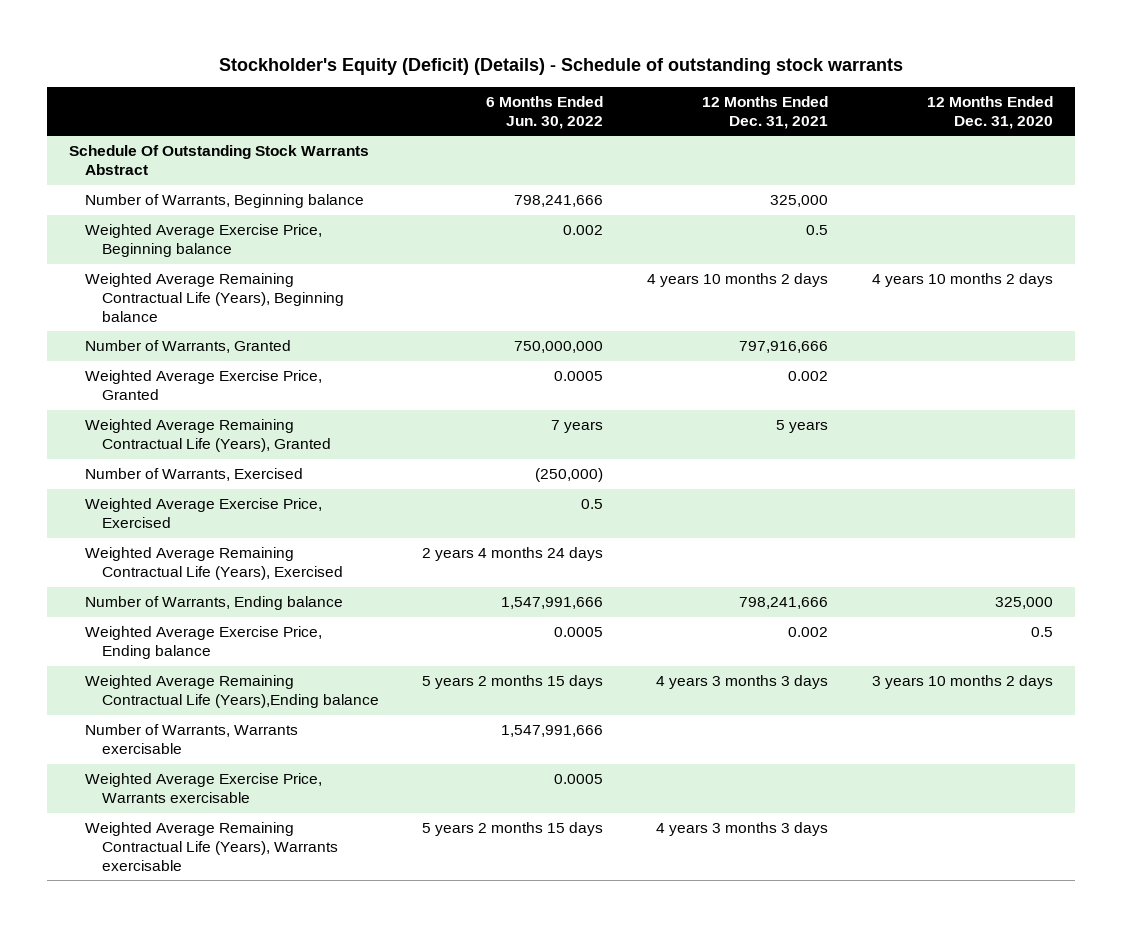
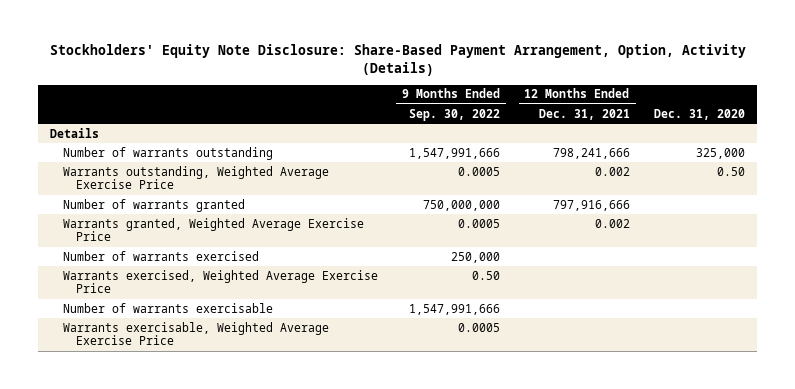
- Stockholder's Equity (Deficit) (Details) - Schedule of outstanding stock warrants
+ Stockholders' Equity Note Disclosure: Share-Based Payment Arrangement, Option, Activity (Details)
- | 6 Months Ended Jun. 30, 2022 | 12 Months Ended Dec. 31, 2021 | 12 Months Ended Dec. 31, 2020
+ | 9 Months Ended Sep. 30, 2022 | 12 Months Ended Dec. 31, 2021 | Dec. 31, 2020
- Schedule Of Outstanding Stock Warrants Abstract
- Number of Warrants, Beginning balance | 798,241,666 | 325,000 |
- Weighted Average Exercise Price, Beginning balance | 0.002 | 0.5 |
- Weighted Average Remaining Contractual Life (Years), Beginning balance | | 4 years 10 months 2 days | 4 years 10 months 2 days
- Number of Warrants, Granted | 750,000,000 | 797,916,666 |
- Weighted Average Exercise Price, Granted | 0.0005 | 0.002 |
- Weighted Average Remaining Contractual Life (Years), Granted | 7 years | 5 years |
- Number of Warrants, Exercised | (250,000) | |
- Weighted Average Exercise Price, Exercised | 0.5 | |
- Weighted Average Remaining Contractual Life (Years), Exercised | 2 years 4 months 24 days | |
- Number of Warrants, Ending balance | 1,547,991,666 | 798,241,666 | 325,000
- Weighted Average Exercise Price, Ending balance | 0.0005 | 0.002 | 0.5
- Weighted Average Remaining Contractual Life (Years),Ending balance | 5 years 2 months 15 days | 4 years 3 months 3 days | 3 years 10 months 2 days
- Number of Warrants, Warrants exercisable | 1,547,991,666 | |
- Weighted Average Exercise Price, Warrants exercisable | 0.0005 | |
- Weighted Average Remaining Contractual Life (Years), Warrants exercisable | 5 years 2 months 15 days | 4 years 3 months 3 days |
+ Details
+ Number of warrants outstanding | 1,547,991,666 | 798,241,666 | 325,000
+ Warrants outstanding, Weighted Average Exercise Price | 0.0005 | 0.002 | 0.50
+ Number of warrants granted | 750,000,000 | 797,916,666 |
+ Warrants granted, Weighted Average Exercise Price | 0.0005 | 0.002 |
+ Number of warrants exercised | 250,000 | |
+ Warrants exercised, Weighted Average Exercise Price | 0.50 | |
+ Number of warrants exercisable | 1,547,991,666 | |
+ Warrants exercisable, Weighted Average Exercise Price | 0.0005 | |

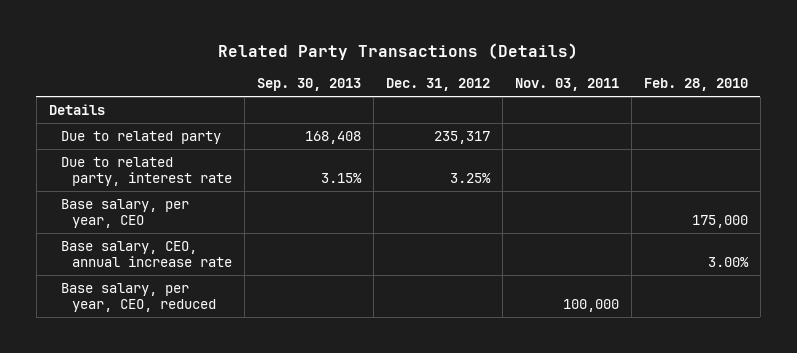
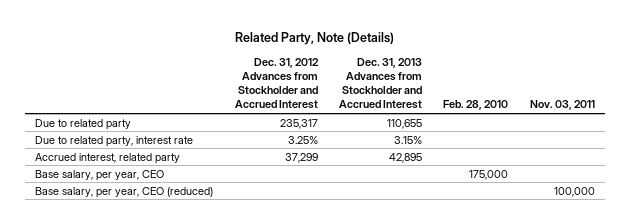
- Related Party Transactions (Details)
+ Related Party, Note (Details)
- | Sep. 30, 2013 | Dec. 31, 2012 | Nov. 03, 2011 | Feb. 28, 2010
+ | Dec. 31, 2012 Advances from Stockholder and Accrued Interest | Dec. 31, 2013 Advances from Stockholder and Accrued Interest | Feb. 28, 2010 | Nov. 03, 2011
- Details
+ Accrued interest, related party | 37,299 | 42,895 | |
- Base salary, CEO, annual increase rate | | | | 3.00%
- Base salary, per year, CEO, reduced | | | 100,000 |
+ Base salary, per year, CEO (reduced) | | | | 100,000

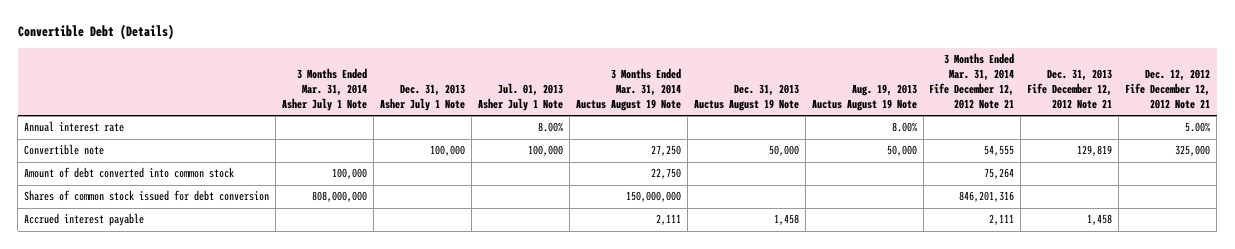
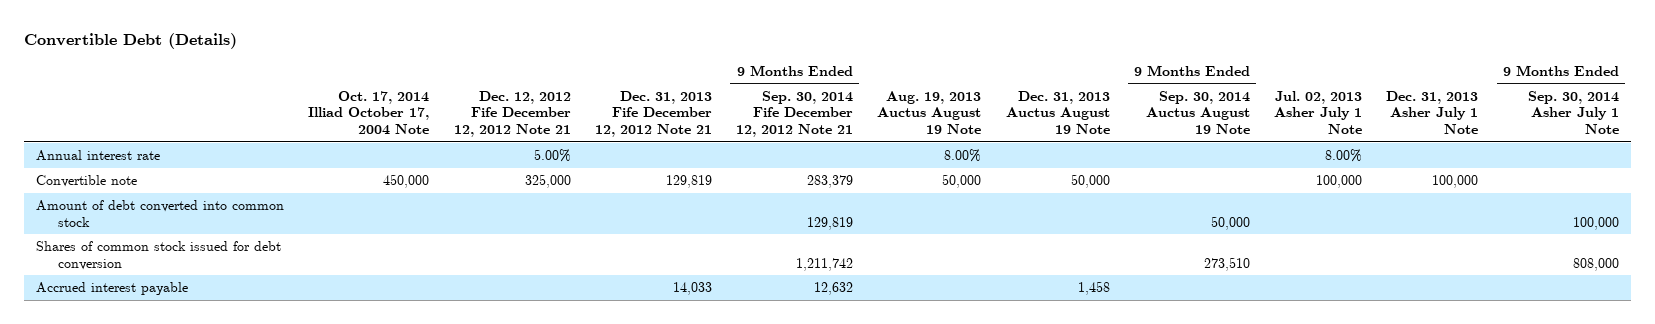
- | 3 Months Ended Mar. 31, 2014 Asher July 1 Note | Dec. 31, 2013 Asher July 1 Note | Jul. 01, 2013 Asher July 1 Note | 3 Months Ended Mar. 31, 2014 Auctus August 19 Note | Dec. 31, 2013 Auctus August 19 Note | Aug. 19, 2013 Auctus August 19 Note | 3 Months Ended Mar. 31, 2014 Fife December 12, 2012 Note 21 | Dec. 31, 2013 Fife December 12, 2012 Note 21 | Dec. 12, 2012 Fife December 12, 2012 Note 21
+ | Oct. 17, 2014 Illiad October 17, 2004 Note | Dec. 12, 2012 Fife December 12, 2012 Note 21 | Dec. 31, 2013 Fife December 12, 2012 Note 21 | 9 Months Ended Sep. 30, 2014 Fife December 12, 2012 Note 21 | Aug. 19, 2013 Auctus August 19 Note | Dec. 31, 2013 Auctus August 19 Note | 9 Months Ended Sep. 30, 2014 Auctus August 19 Note | Jul. 02, 2013 Asher July 1 Note | Dec. 31, 2013 Asher July 1 Note | 9 Months Ended Sep. 30, 2014 Asher July 1 Note
- Accrued interest payable | | | | 2,111 | 1,458 | | 2,111 | 1,458 |
+ Accrued interest payable | | | 14,033 | 12,632 | | 1,458 | | | |

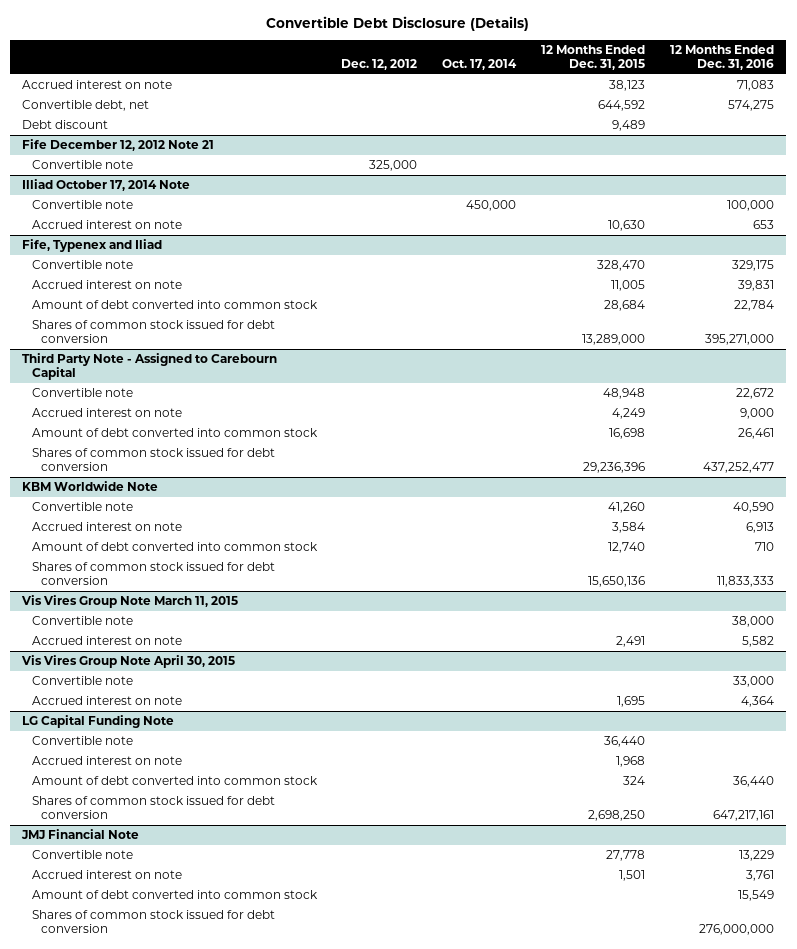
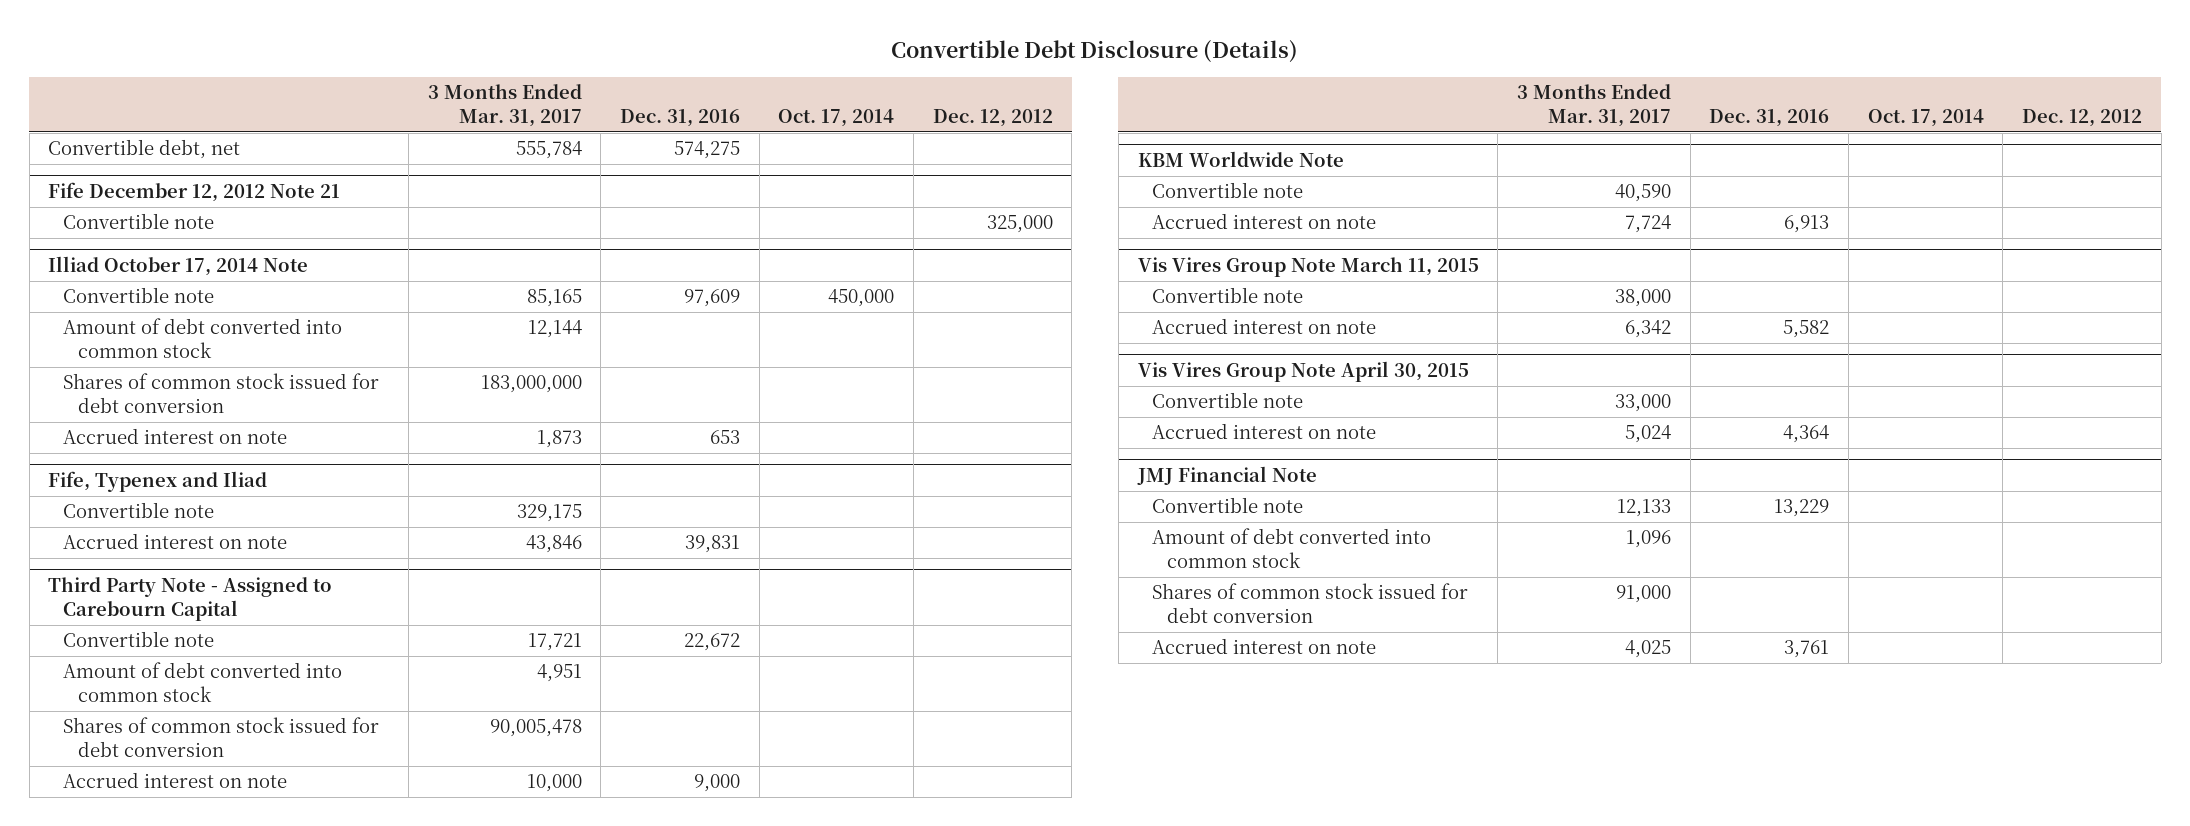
- | Dec. 12, 2012 | Oct. 17, 2014 | 12 Months Ended Dec. 31, 2015 | 12 Months Ended Dec. 31, 2016
+ | 3 Months Ended Mar. 31, 2017 | Dec. 31, 2016 | Oct. 17, 2014 | Dec. 12, 2012
- Accrued interest on note | | | 38,123 | 71,083
- Debt discount | | | 9,489 |
@ Illiad October 17, 2014 Note
+ Amount of debt converted into common stock | 12,144 | | |
+ Shares of common stock issued for debt conversion | 183,000,000 | | |
@ Fife, Typenex and Iliad
- Amount of debt converted into common stock | | | 28,684 | 22,784
- Shares of common stock issued for debt conversion | | | 13,289,000 | 395,271,000
@ Third Party Note - Assigned to Carebourn Capital
moved down: Accrued interest on note | 10,000 | 9,000 | |
@ KBM Worldwide Note
- Amount of debt converted into common stock | | | 12,740 | 710
- Shares of common stock issued for debt conversion | | | 15,650,136 | 11,833,333
- LG Capital Funding Note
- Convertible note | | | 36,440 |
- Accrued interest on note | | | 1,968 |
- Amount of debt converted into common stock | | | 324 | 36,440
- Shares of common stock issued for debt conversion | | | 2,698,250 | 647,217,161
@ JMJ Financial Note
moved down: Accrued interest on note | 4,025 | 3,761 | |

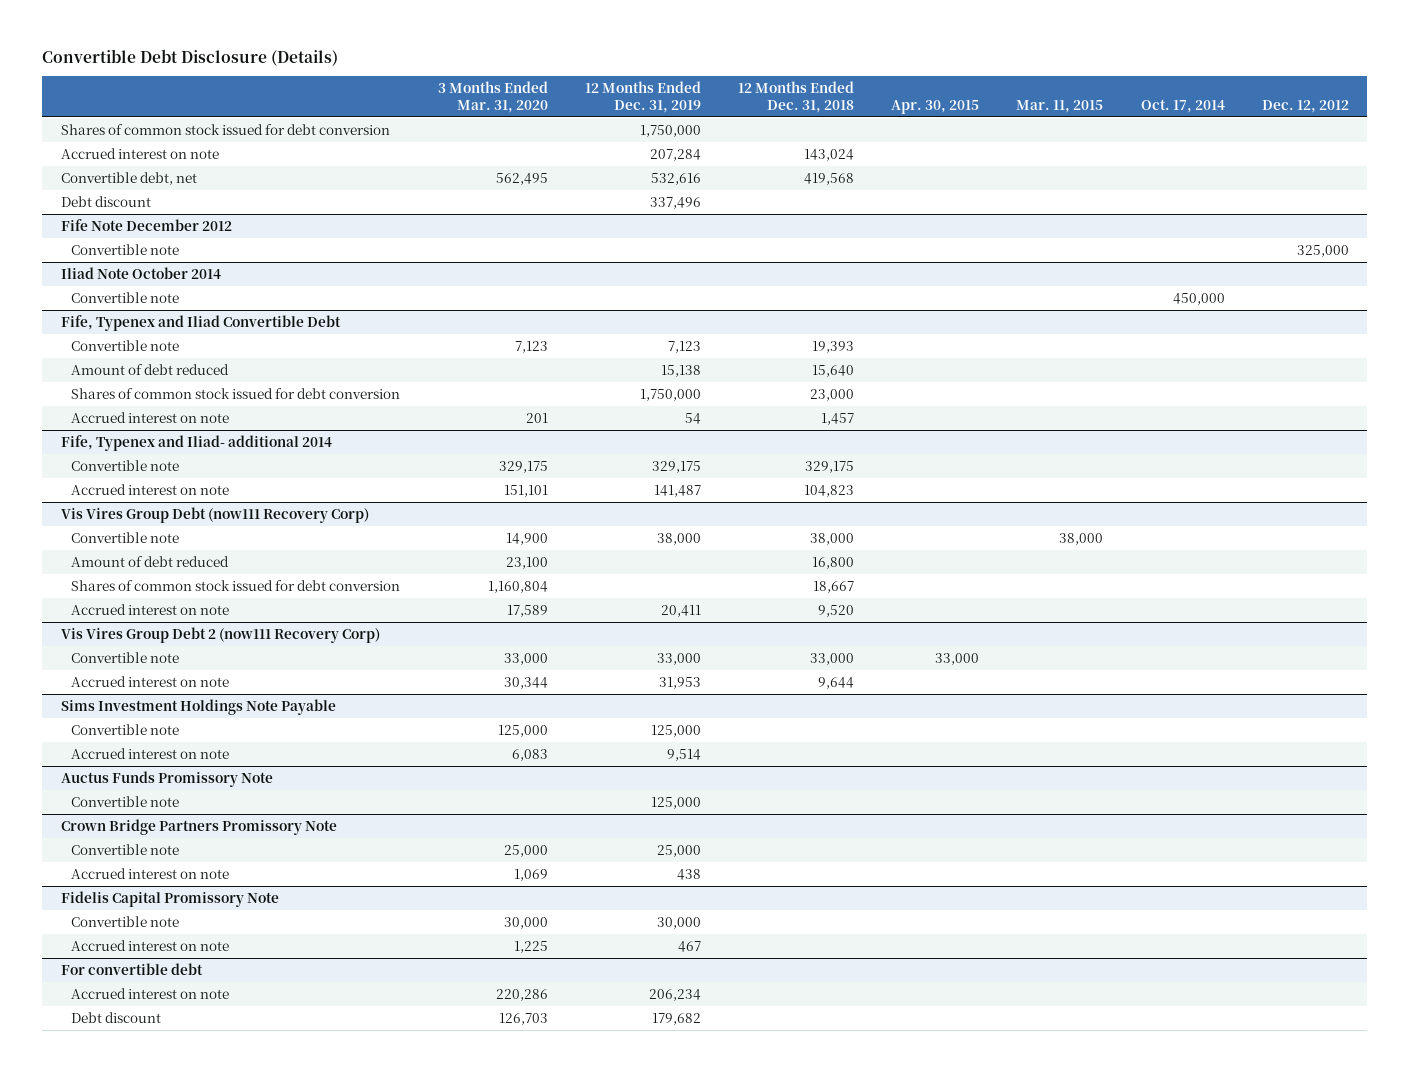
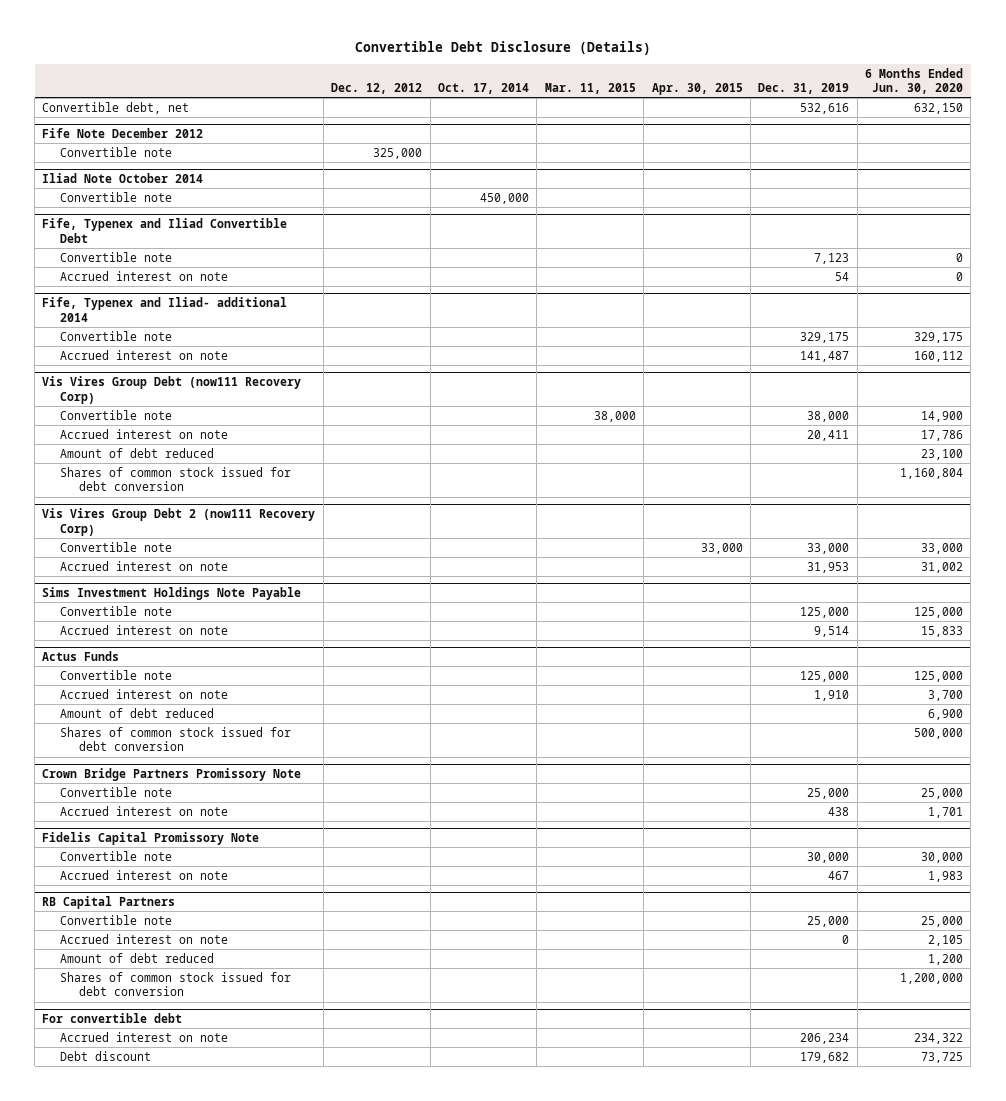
- | 3 Months Ended Mar. 31, 2020 | 12 Months Ended Dec. 31, 2019 | 12 Months Ended Dec. 31, 2018 | Apr. 30, 2015 | Mar. 11, 2015 | Oct. 17, 2014 | Dec. 12, 2012
+ | Dec. 12, 2012 | Oct. 17, 2014 | Mar. 11, 2015 | Apr. 30, 2015 | Dec. 31, 2019 | 6 Months Ended Jun. 30, 2020
- Shares of common stock issued for debt conversion | | 1,750,000 | | | | |
- Accrued interest on note | | 207,284 | 143,024 | | | |
- Debt discount | | 337,496 | | | | |
@ Fife, Typenex and Iliad Convertible Debt
- Amount of debt reduced | | 15,138 | 15,640 | | | |
- Shares of common stock issued for debt conversion | | 1,750,000 | 23,000 | | | |
@ Vis Vires Group Debt (now111 Recovery Corp)
moved up: Accrued interest on note | | | | | 20,411 | 17,786
- Auctus Funds Promissory Note
- Convertible note | | 125,000 | | | | |
+ Actus Funds
+ Convertible note | | | | | 125,000 | 125,000
+ Accrued interest on note | | | | | 1,910 | 3,700
+ Amount of debt reduced | | | | | | 6,900
+ Shares of common stock issued for debt conversion | | | | | | 500,000
+ RB Capital Partners
+ Convertible note | | | | | 25,000 | 25,000
+ Accrued interest on note | | | | | 0 | 2,105
+ Amount of debt reduced | | | | | | 1,200
+ Shares of common stock issued for debt conversion | | | | | | 1,200,000

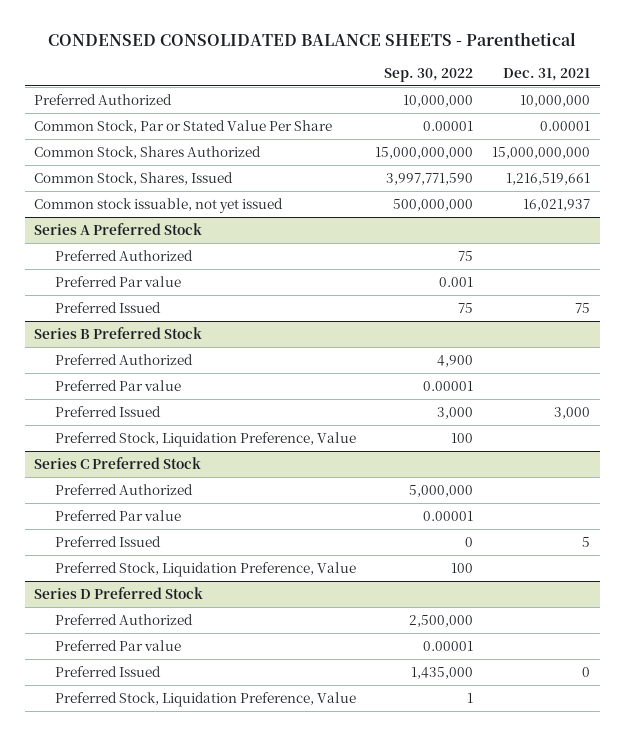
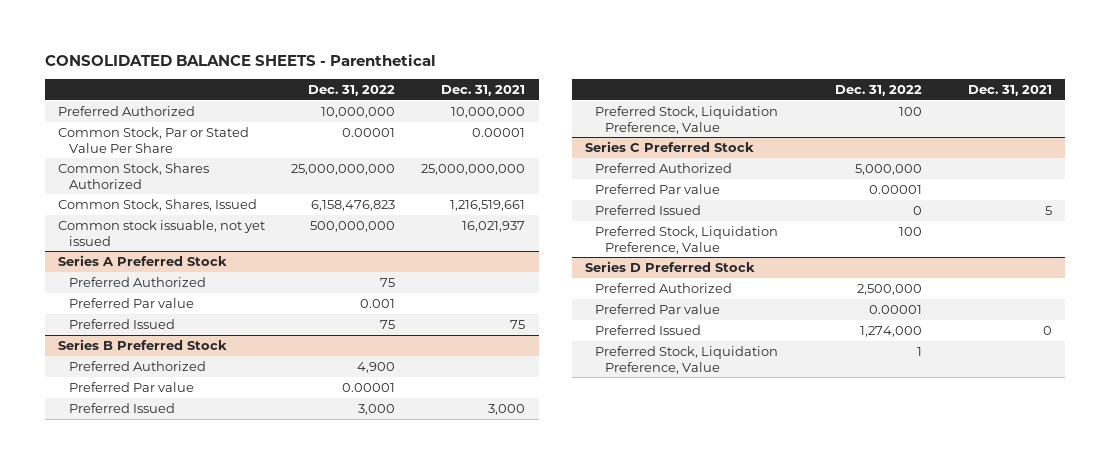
- CONDENSED CONSOLIDATED BALANCE SHEETS - Parenthetical
+ CONSOLIDATED BALANCE SHEETS - Parenthetical
- | Sep. 30, 2022 | Dec. 31, 2021
+ | Dec. 31, 2022 | Dec. 31, 2021
- Common Stock, Shares Authorized | 15,000,000,000 | 15,000,000,000
+ Common Stock, Shares Authorized | 25,000,000,000 | 25,000,000,000

